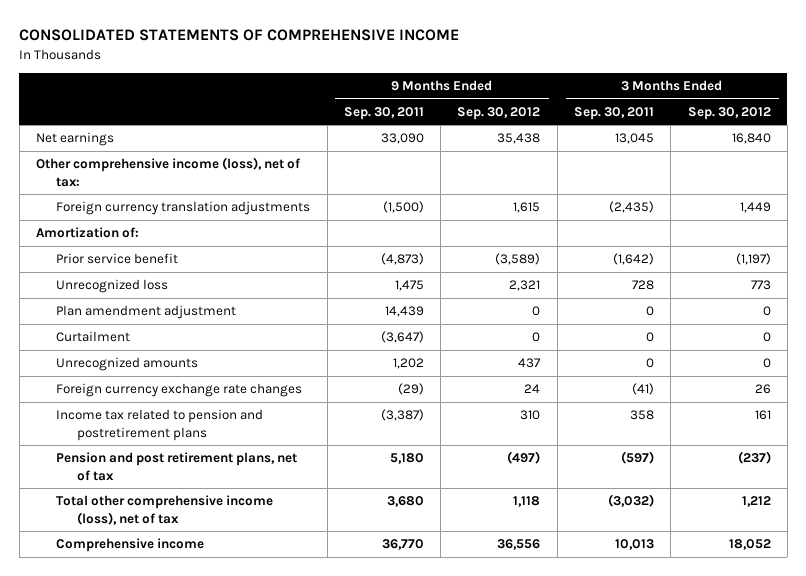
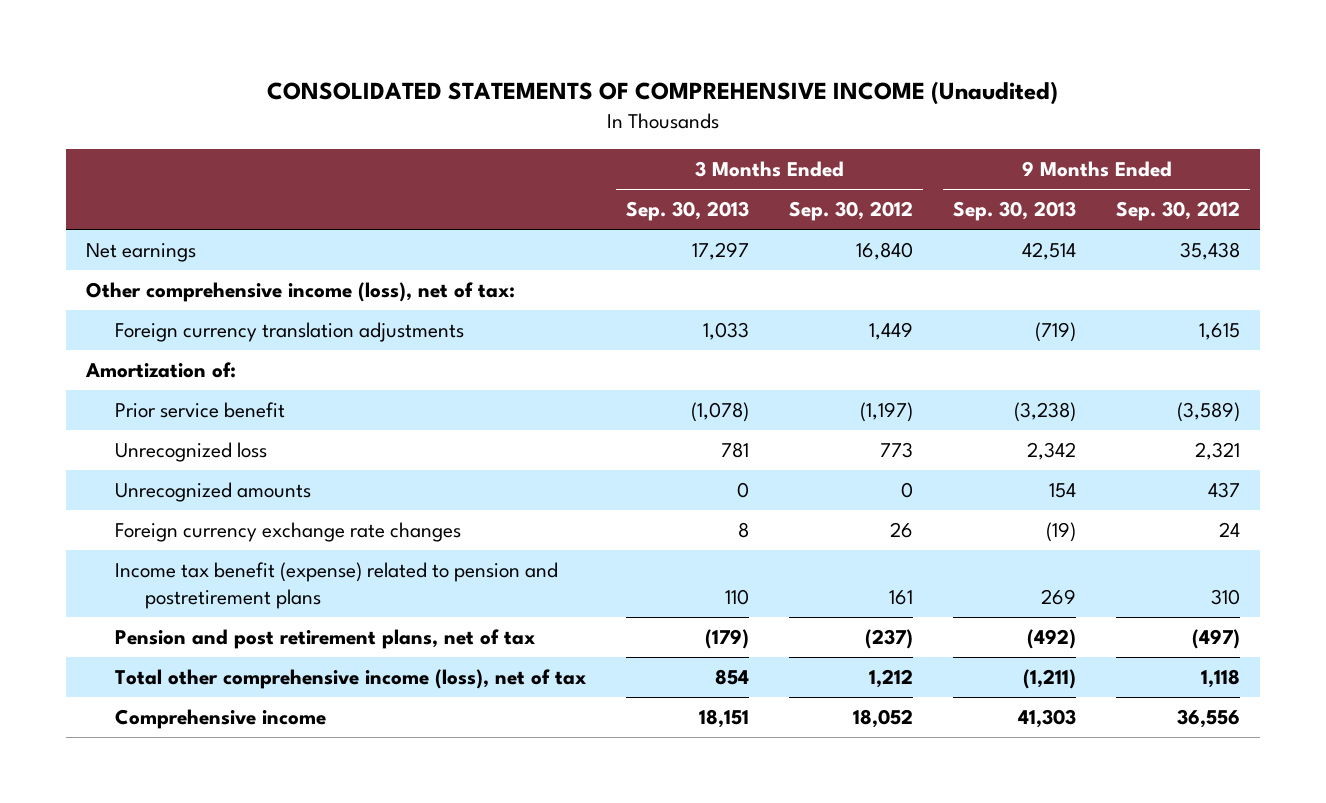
- CONSOLIDATED STATEMENTS OF COMPREHENSIVE INCOME
+ CONSOLIDATED STATEMENTS OF COMPREHENSIVE INCOME (Unaudited)
- | 9 Months Ended Sep. 30, 2011 | 9 Months Ended Sep. 30, 2012 | 3 Months Ended Sep. 30, 2011 | 3 Months Ended Sep. 30, 2012
+ | 3 Months Ended Sep. 30, 2013 | 3 Months Ended Sep. 30, 2012 | 9 Months Ended Sep. 30, 2013 | 9 Months Ended Sep. 30, 2012
- Plan amendment adjustment | 14,439 | 0 | 0 | 0
- Curtailment | (3,647) | 0 | 0 | 0
- Income tax related to pension and postretirement plans | (3,387) | 310 | 358 | 161
+ Income tax benefit (expense) related to pension and postretirement plans | 110 | 161 | 269 | 310

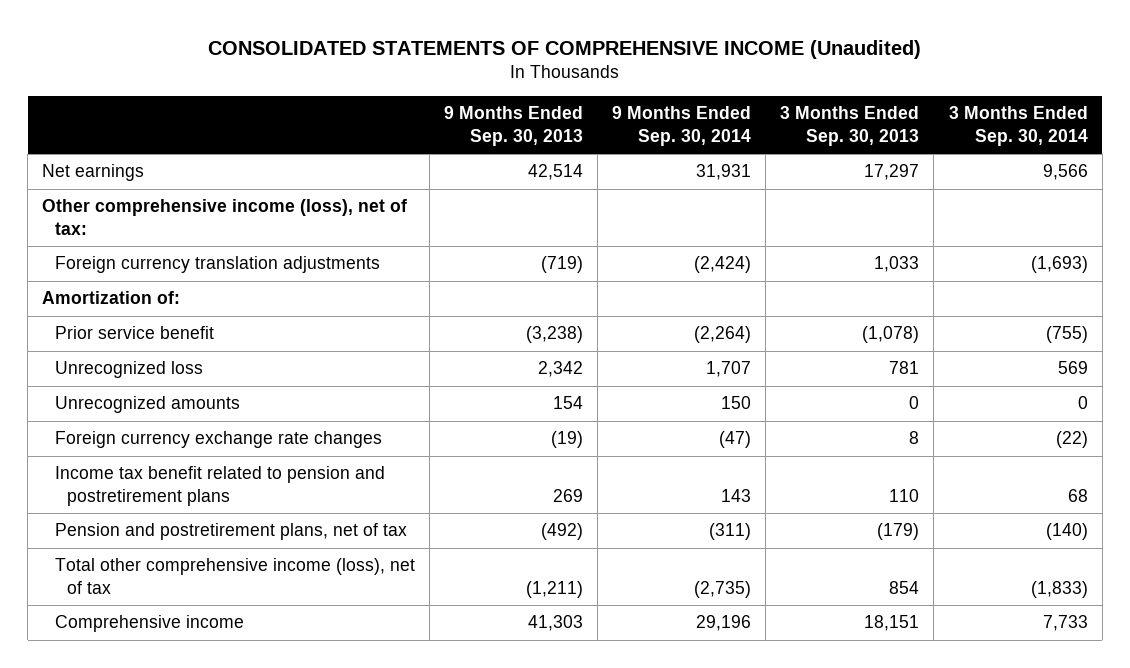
- | 3 Months Ended Sep. 30, 2013 | 3 Months Ended Sep. 30, 2012 | 9 Months Ended Sep. 30, 2013 | 9 Months Ended Sep. 30, 2012
+ | 9 Months Ended Sep. 30, 2013 | 9 Months Ended Sep. 30, 2014 | 3 Months Ended Sep. 30, 2013 | 3 Months Ended Sep. 30, 2014
- Income tax benefit (expense) related to pension and postretirement plans | 110 | 161 | 269 | 310
- Pension and post retirement plans, net of tax | (179) | (237) | (492) | (497)
+ Income tax benefit related to pension and postretirement plans | 269 | 143 | 110 | 68
+ Pension and postretirement plans, net of tax | (492) | (311) | (179) | (140)

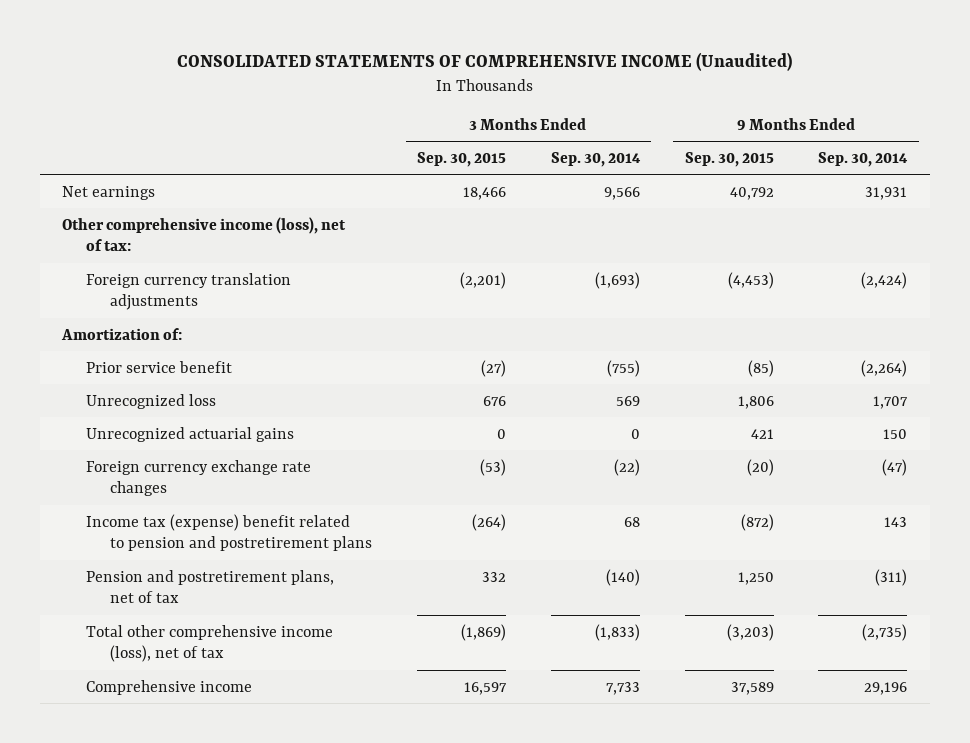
- | 9 Months Ended Sep. 30, 2013 | 9 Months Ended Sep. 30, 2014 | 3 Months Ended Sep. 30, 2013 | 3 Months Ended Sep. 30, 2014
+ | 3 Months Ended Sep. 30, 2015 | 3 Months Ended Sep. 30, 2014 | 9 Months Ended Sep. 30, 2015 | 9 Months Ended Sep. 30, 2014
- Unrecognized amounts | 154 | 150 | 0 | 0
+ Unrecognized actuarial gains | 0 | 0 | 421 | 150
- Income tax benefit related to pension and postretirement plans | 269 | 143 | 110 | 68
+ Income tax (expense) benefit related to pension and postretirement plans | (264) | 68 | (872) | 143

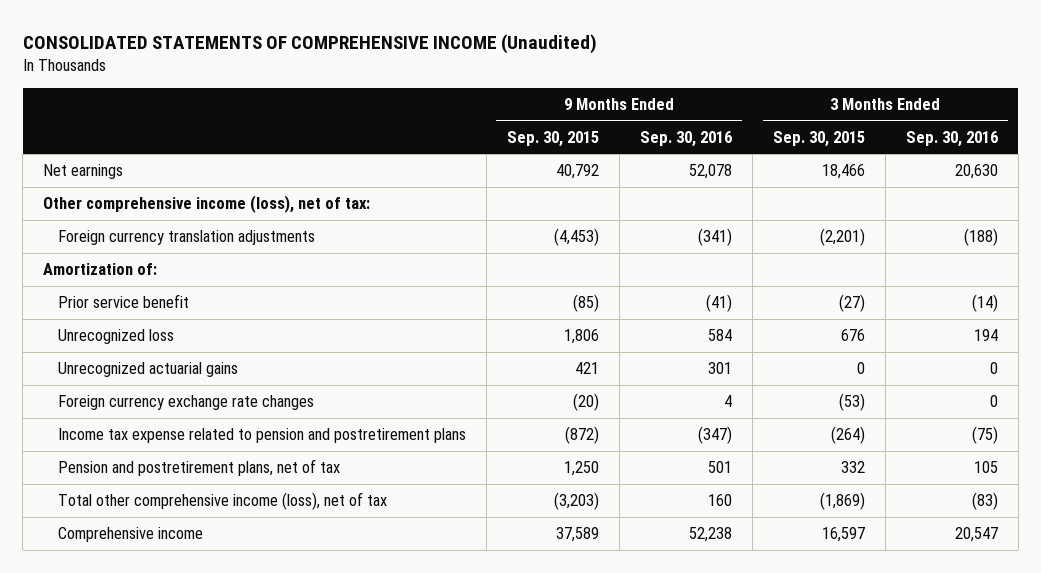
- | 3 Months Ended Sep. 30, 2015 | 3 Months Ended Sep. 30, 2014 | 9 Months Ended Sep. 30, 2015 | 9 Months Ended Sep. 30, 2014
+ | 9 Months Ended Sep. 30, 2015 | 9 Months Ended Sep. 30, 2016 | 3 Months Ended Sep. 30, 2015 | 3 Months Ended Sep. 30, 2016
- Income tax (expense) benefit related to pension and postretirement plans | (264) | 68 | (872) | 143
+ Income tax expense related to pension and postretirement plans | (872) | (347) | (264) | (75)

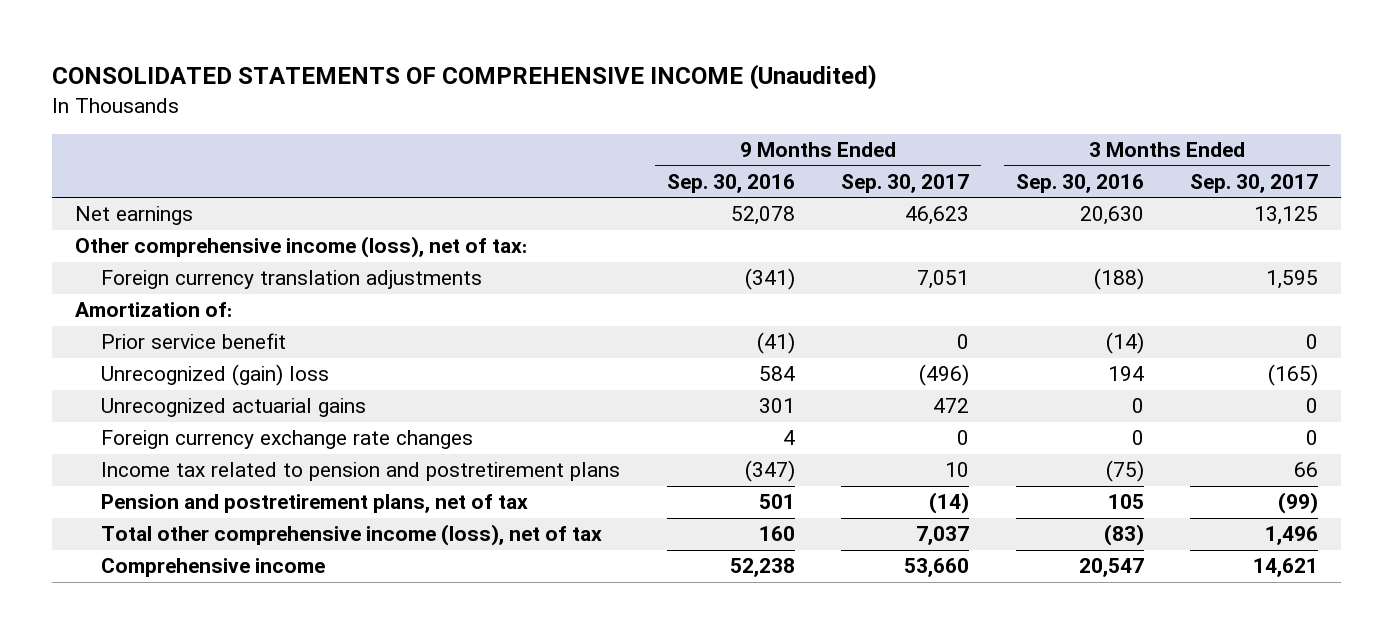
- | 9 Months Ended Sep. 30, 2015 | 9 Months Ended Sep. 30, 2016 | 3 Months Ended Sep. 30, 2015 | 3 Months Ended Sep. 30, 2016
+ | 9 Months Ended Sep. 30, 2016 | 9 Months Ended Sep. 30, 2017 | 3 Months Ended Sep. 30, 2016 | 3 Months Ended Sep. 30, 2017
- Unrecognized loss | 1,806 | 584 | 676 | 194
+ Unrecognized (gain) loss | 584 | (496) | 194 | (165)
- Income tax expense related to pension and postretirement plans | (872) | (347) | (264) | (75)
+ Income tax related to pension and postretirement plans | (347) | 10 | (75) | 66

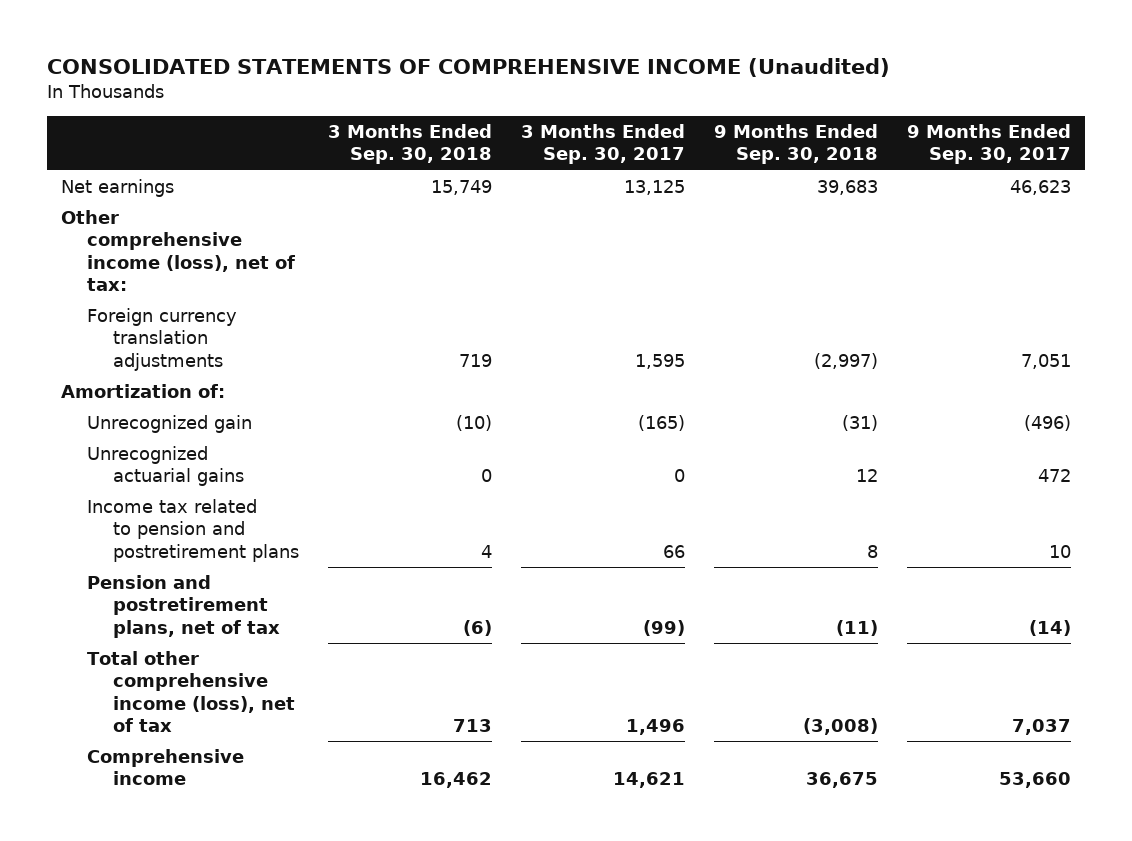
- | 9 Months Ended Sep. 30, 2016 | 9 Months Ended Sep. 30, 2017 | 3 Months Ended Sep. 30, 2016 | 3 Months Ended Sep. 30, 2017
+ | 3 Months Ended Sep. 30, 2018 | 3 Months Ended Sep. 30, 2017 | 9 Months Ended Sep. 30, 2018 | 9 Months Ended Sep. 30, 2017
- Prior service benefit | (41) | 0 | (14) | 0
- Unrecognized (gain) loss | 584 | (496) | 194 | (165)
+ Unrecognized gain | (10) | (165) | (31) | (496)
- Foreign currency exchange rate changes | 4 | 0 | 0 | 0

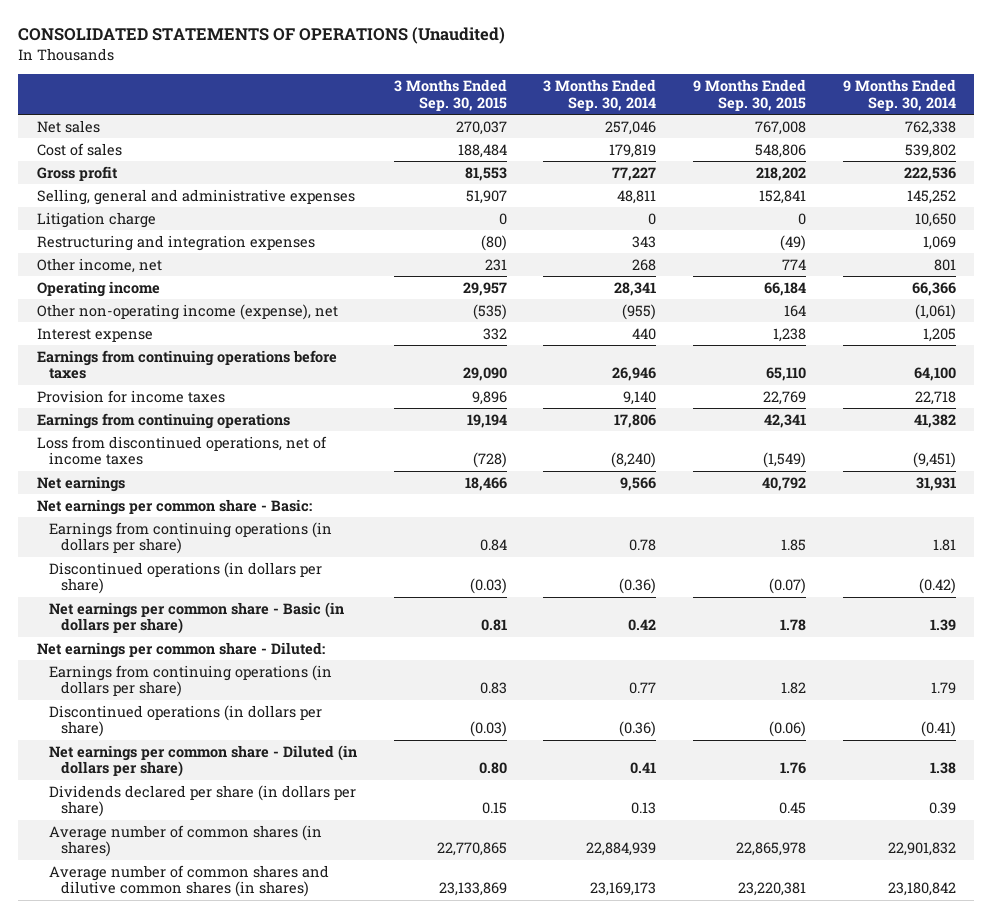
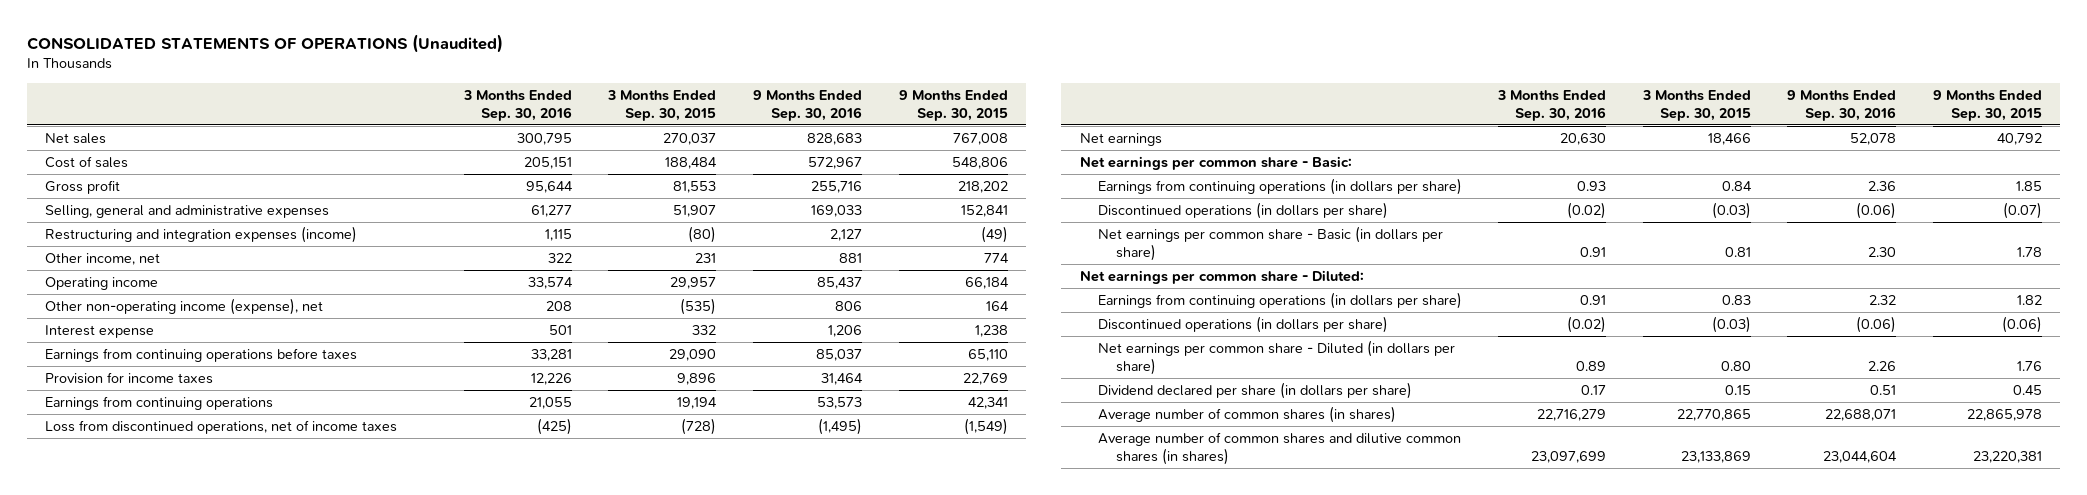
- | 3 Months Ended Sep. 30, 2015 | 3 Months Ended Sep. 30, 2014 | 9 Months Ended Sep. 30, 2015 | 9 Months Ended Sep. 30, 2014
+ | 3 Months Ended Sep. 30, 2016 | 3 Months Ended Sep. 30, 2015 | 9 Months Ended Sep. 30, 2016 | 9 Months Ended Sep. 30, 2015
- Litigation charge | 0 | 0 | 0 | 10,650
- Restructuring and integration expenses | (80) | 343 | (49) | 1,069
+ Restructuring and integration expenses (income) | 1,115 | (80) | 2,127 | (49)
- Dividends declared per share (in dollars per share) | 0.15 | 0.13 | 0.45 | 0.39
+ Dividend declared per share (in dollars per share) | 0.17 | 0.15 | 0.51 | 0.45

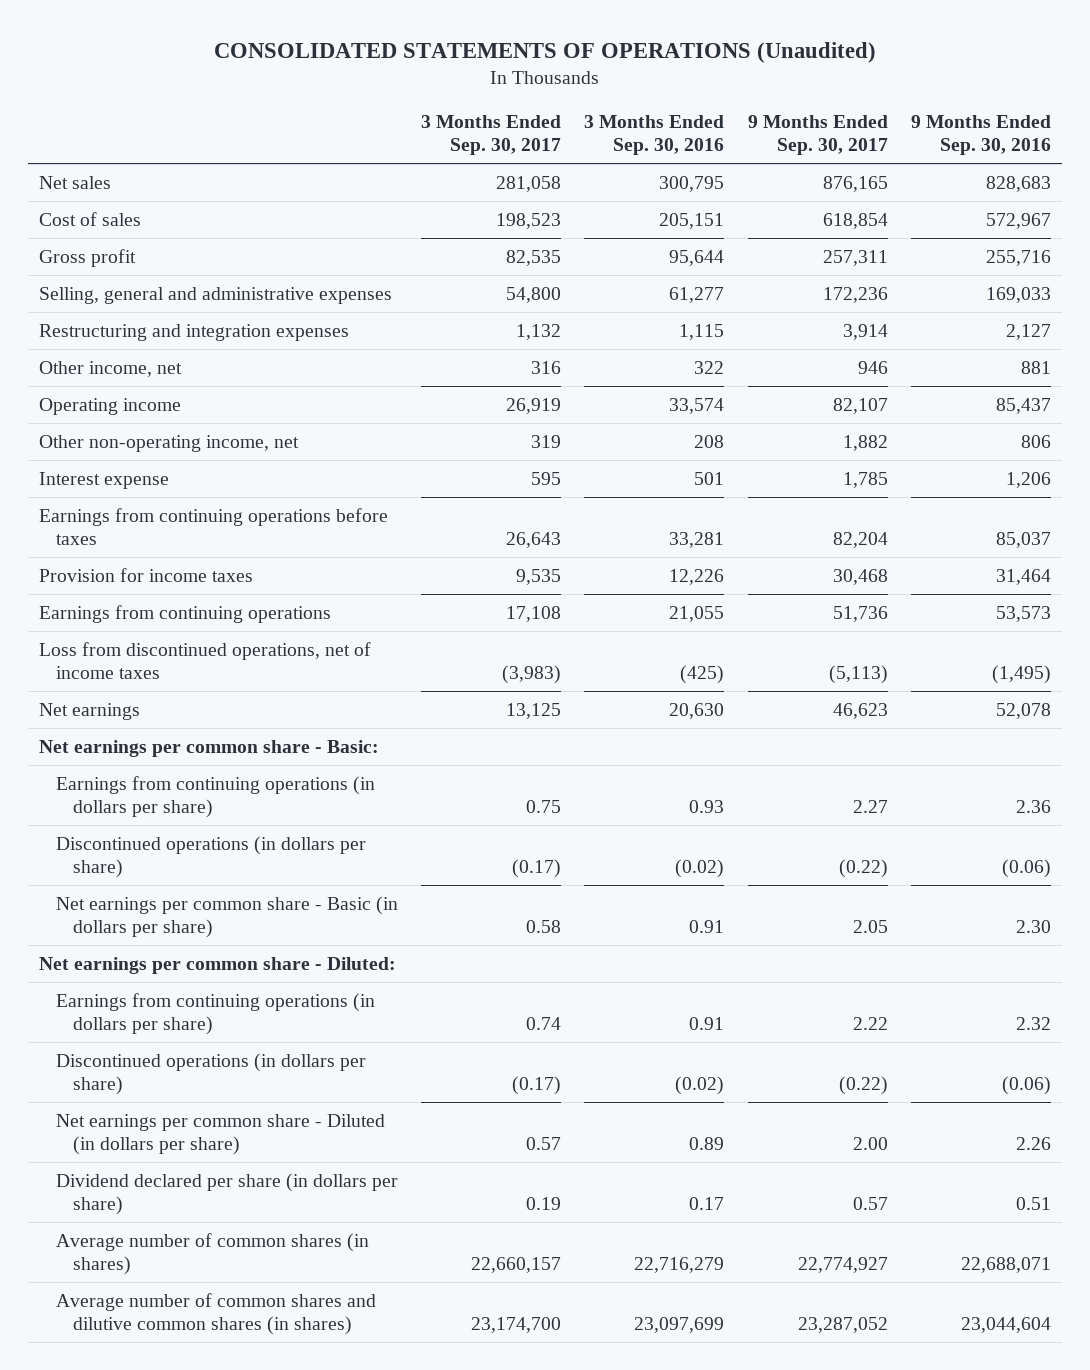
- | 3 Months Ended Sep. 30, 2016 | 3 Months Ended Sep. 30, 2015 | 9 Months Ended Sep. 30, 2016 | 9 Months Ended Sep. 30, 2015
+ | 3 Months Ended Sep. 30, 2017 | 3 Months Ended Sep. 30, 2016 | 9 Months Ended Sep. 30, 2017 | 9 Months Ended Sep. 30, 2016
- Restructuring and integration expenses (income) | 1,115 | (80) | 2,127 | (49)
+ Restructuring and integration expenses | 1,132 | 1,115 | 3,914 | 2,127
- Other non-operating income (expense), net | 208 | (535) | 806 | 164
+ Other non-operating income, net | 319 | 208 | 1,882 | 806

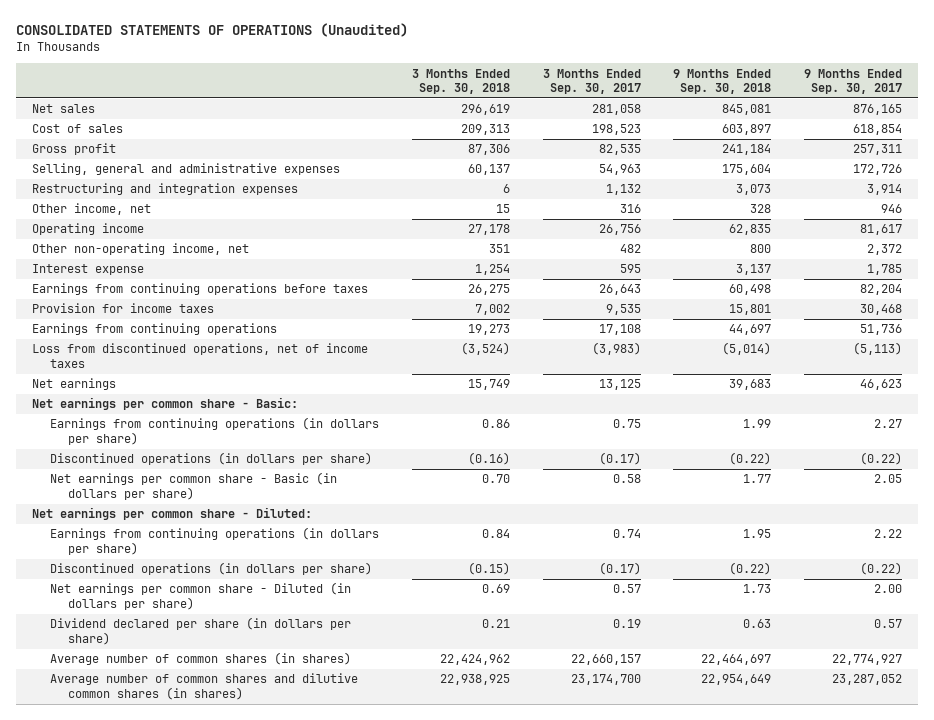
- | 3 Months Ended Sep. 30, 2017 | 3 Months Ended Sep. 30, 2016 | 9 Months Ended Sep. 30, 2017 | 9 Months Ended Sep. 30, 2016
+ | 3 Months Ended Sep. 30, 2018 | 3 Months Ended Sep. 30, 2017 | 9 Months Ended Sep. 30, 2018 | 9 Months Ended Sep. 30, 2017
- Selling, general and administrative expenses | 54,800 | 61,277 | 172,236 | 169,033
+ Selling, general and administrative expenses | 60,137 | 54,963 | 175,604 | 172,726
- Operating income | 26,919 | 33,574 | 82,107 | 85,437
- Other non-operating income, net | 319 | 208 | 1,882 | 806
+ Operating income | 27,178 | 26,756 | 62,835 | 81,617
+ Other non-operating income, net | 351 | 482 | 800 | 2,372

